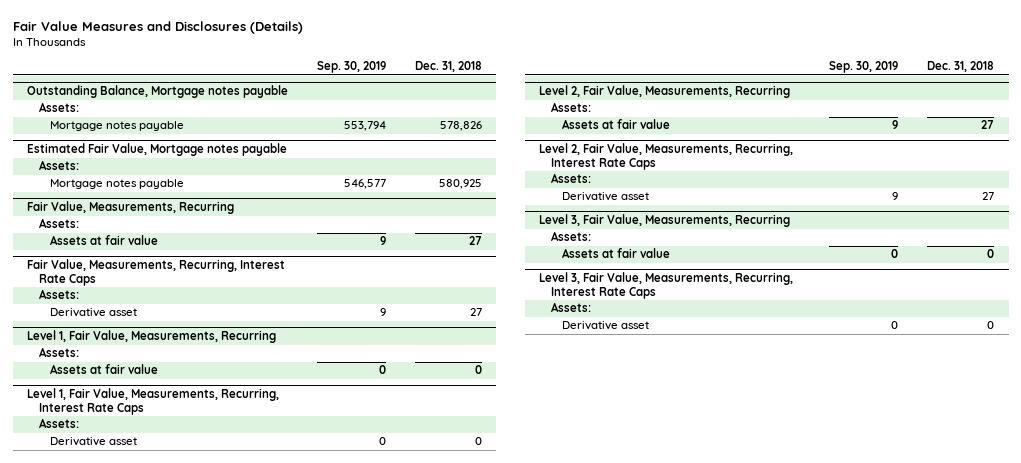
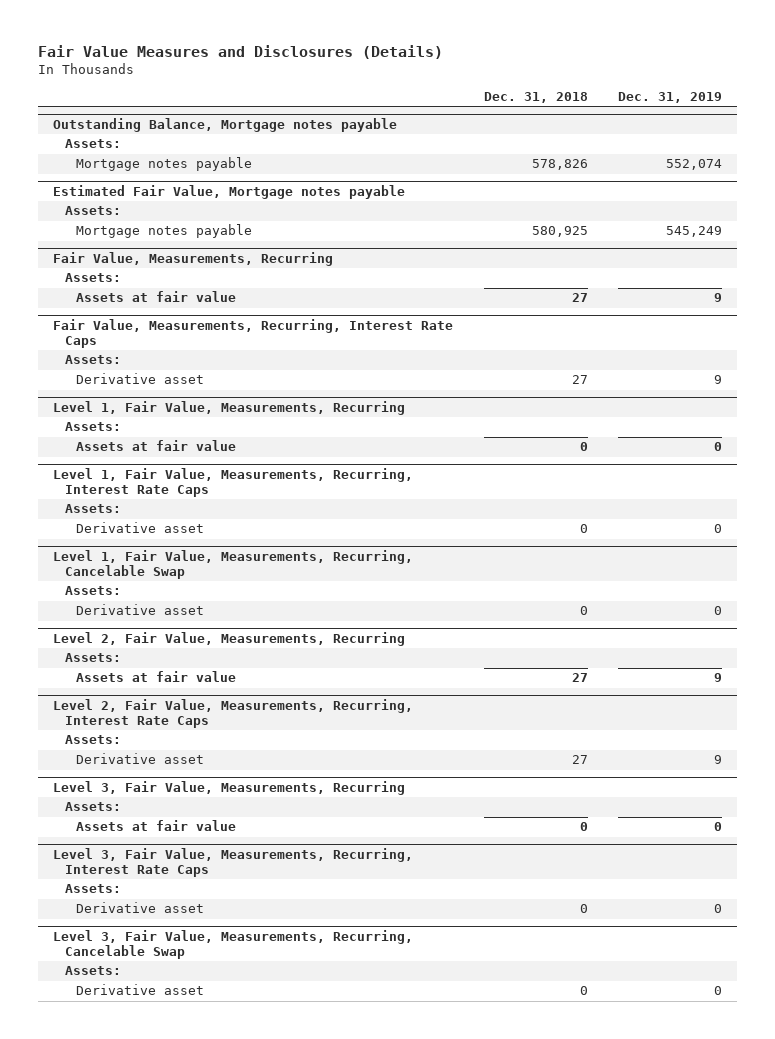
- | Sep. 30, 2019 | Dec. 31, 2018
+ | Dec. 31, 2018 | Dec. 31, 2019
+ Level 1, Fair Value, Measurements, Recurring, Cancelable Swap
+ Assets:
+ Derivative asset | 0 | 0
+ Level 3, Fair Value, Measurements, Recurring, Cancelable Swap
+ Assets:
+ Derivative asset | 0 | 0

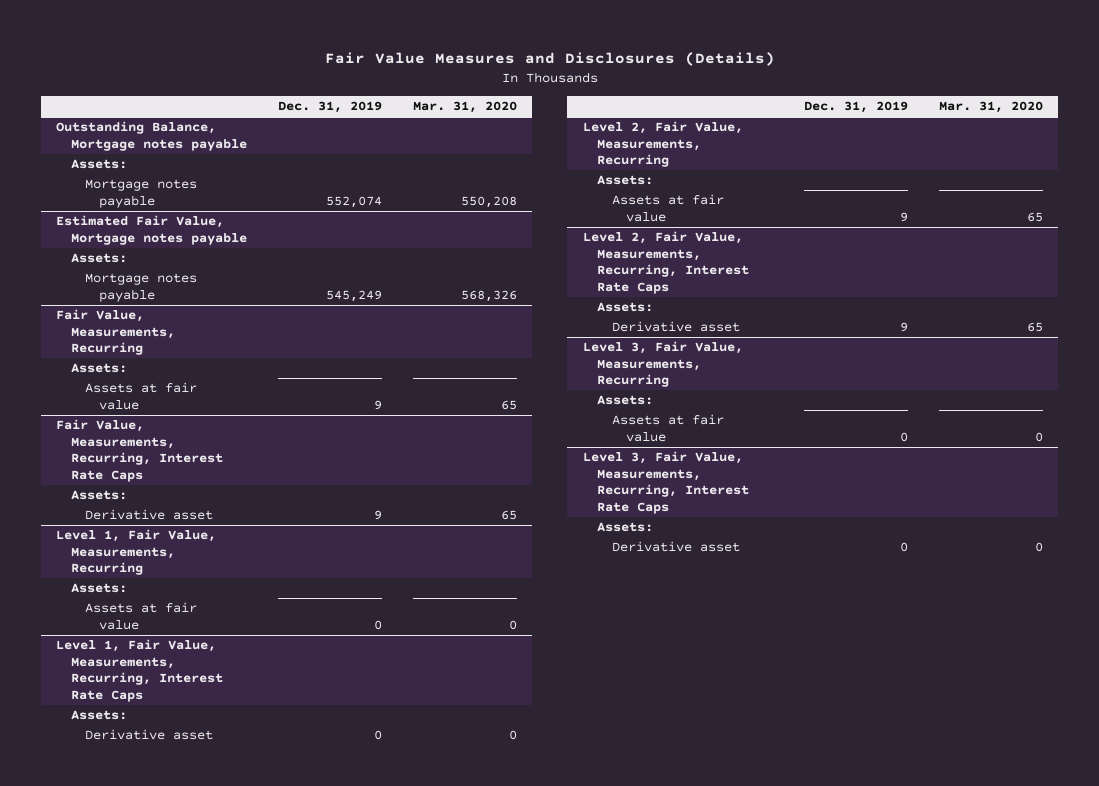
- | Dec. 31, 2018 | Dec. 31, 2019
+ | Dec. 31, 2019 | Mar. 31, 2020
- Level 1, Fair Value, Measurements, Recurring, Cancelable Swap
- Assets:
- Derivative asset | 0 | 0
- Level 3, Fair Value, Measurements, Recurring, Cancelable Swap
- Assets:
- Derivative asset | 0 | 0

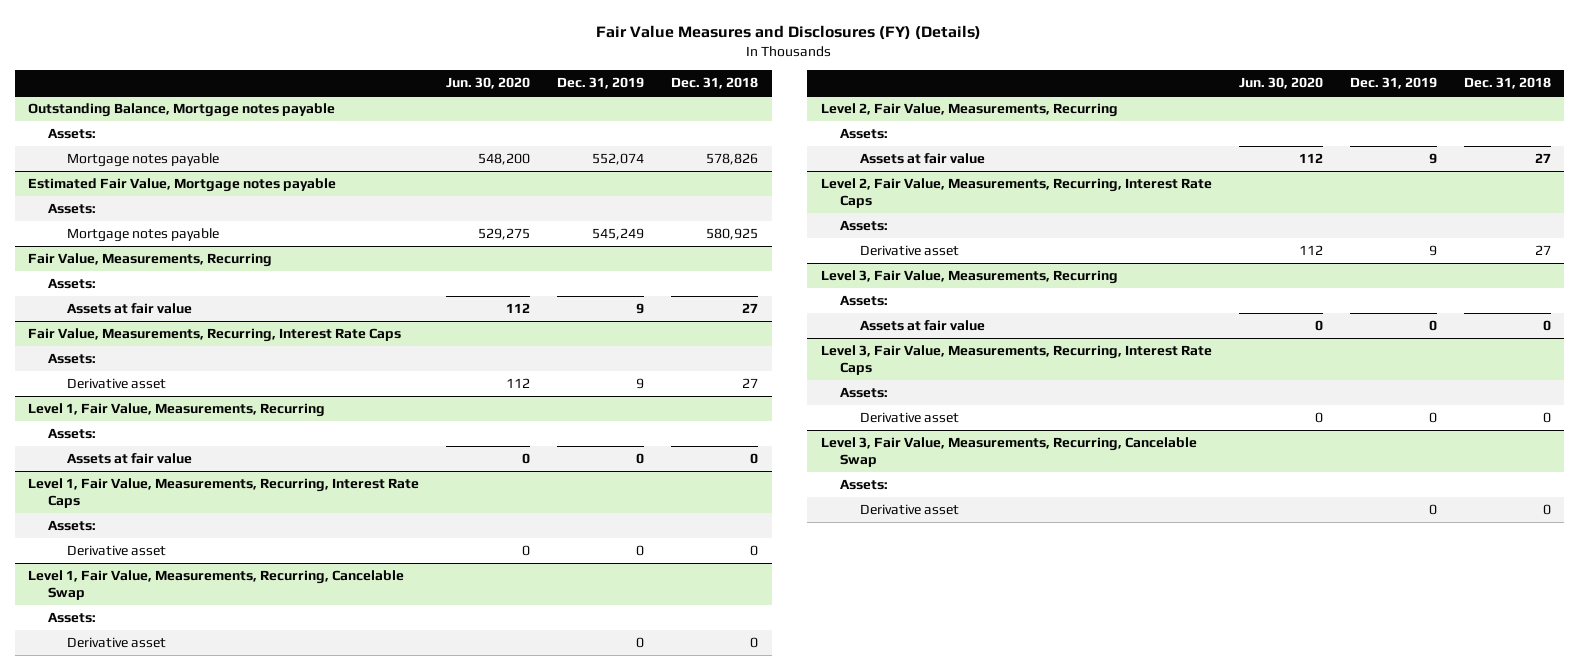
- Fair Value Measures and Disclosures (Details)
+ Fair Value Measures and Disclosures (FY) (Details)
- | Dec. 31, 2019 | Mar. 31, 2020
+ | Jun. 30, 2020 | Dec. 31, 2019 | Dec. 31, 2018
+ Level 1, Fair Value, Measurements, Recurring, Cancelable Swap
+ Assets:
+ Derivative asset | | 0 | 0
+ Level 3, Fair Value, Measurements, Recurring, Cancelable Swap
+ Assets:
+ Derivative asset | | 0 | 0

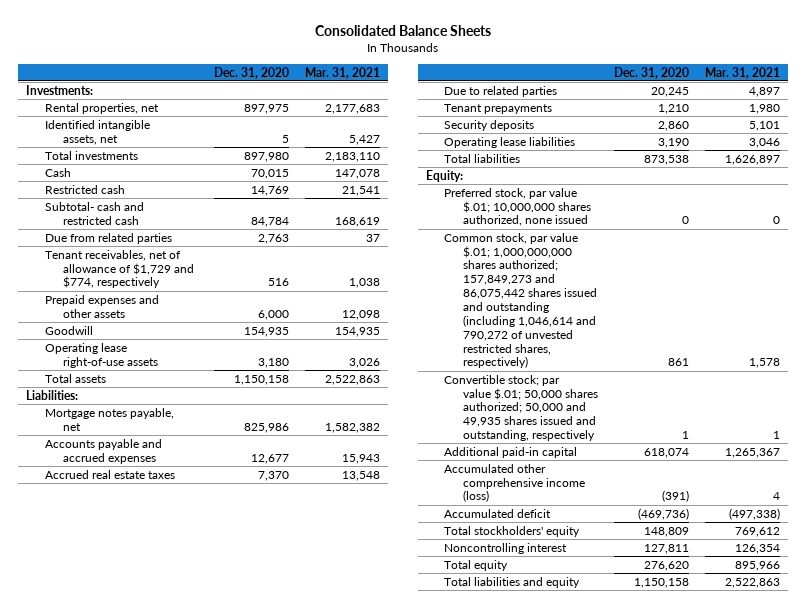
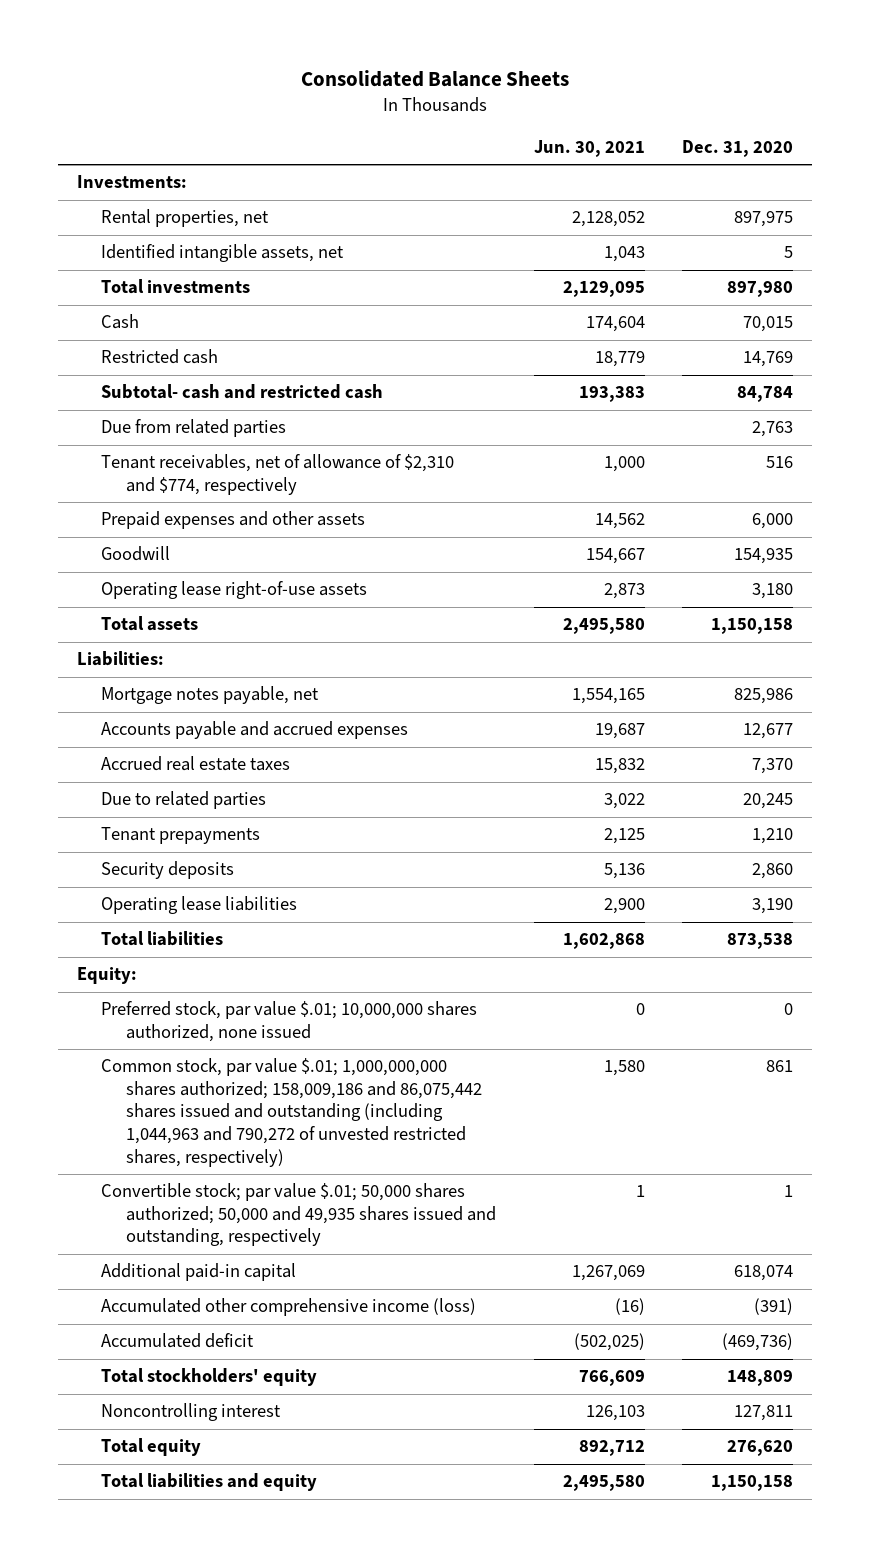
- | Dec. 31, 2020 | Mar. 31, 2021
+ | Jun. 30, 2021 | Dec. 31, 2020
- Tenant receivables, net of allowance of $1,729 and $774, respectively | 516 | 1,038
+ Tenant receivables, net of allowance of $2,310 and $774, respectively | 1,000 | 516
- Common stock, par value $.01; 1,000,000,000 shares authorized; 157,849,273 and 86,075,442 shares issued and outstanding (including 1,046,614 and 790,272 of unvested restricted shares, respectively) | 861 | 1,578
+ Common stock, par value $.01; 1,000,000,000 shares authorized; 158,009,186 and 86,075,442 shares issued and outstanding (including 1,044,963 and 790,272 of unvested restricted shares, respectively) | 1,580 | 861

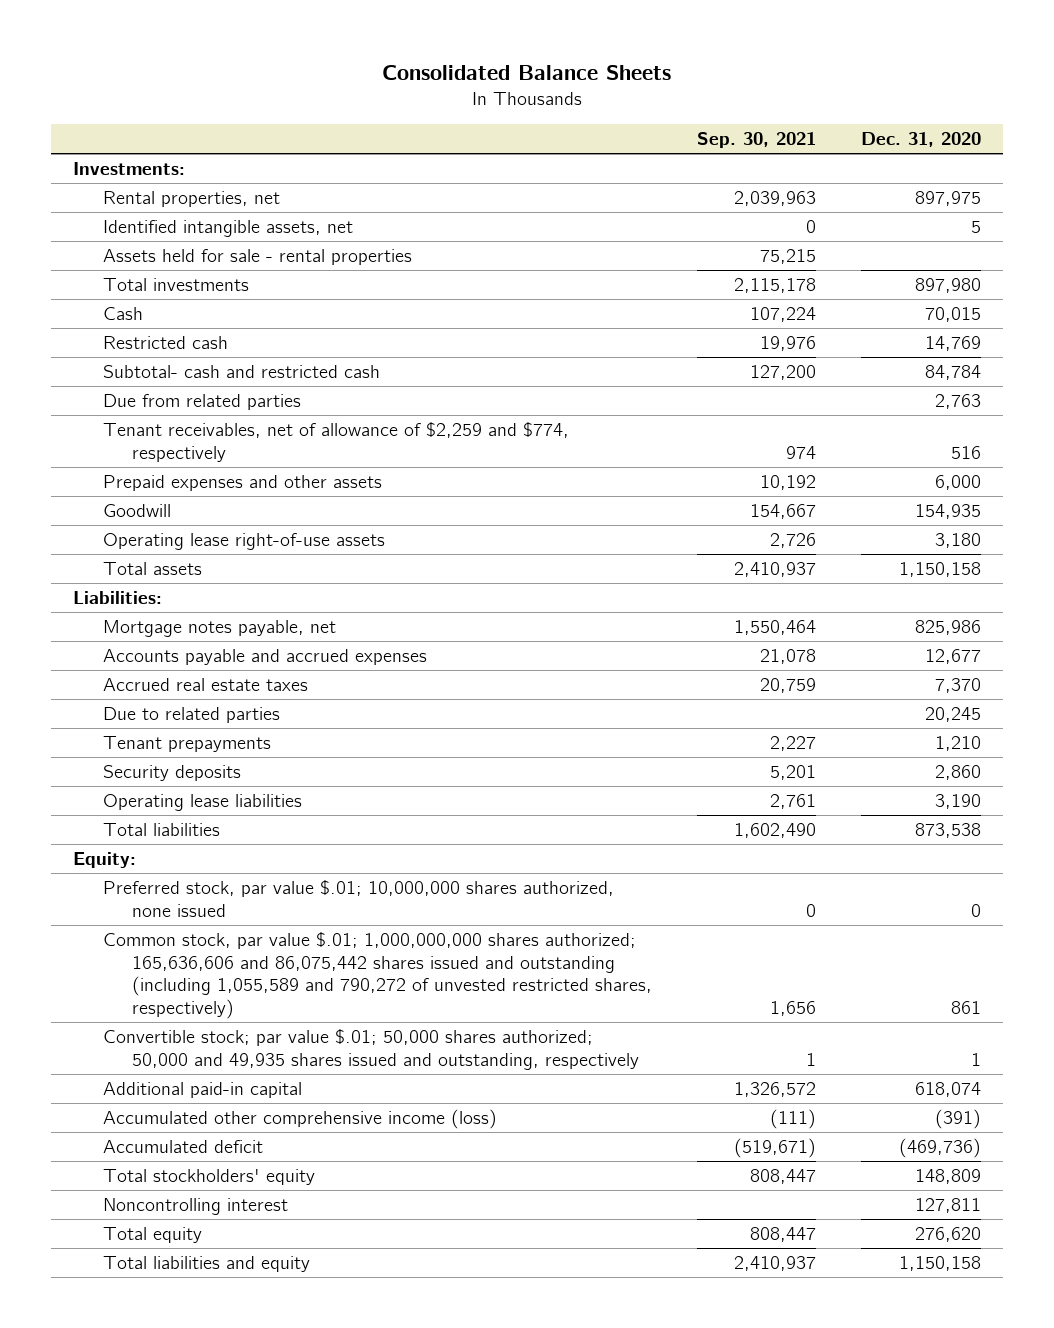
- | Jun. 30, 2021 | Dec. 31, 2020
+ | Sep. 30, 2021 | Dec. 31, 2020
+ Assets held for sale - rental properties | 75,215 |
- Tenant receivables, net of allowance of $2,310 and $774, respectively | 1,000 | 516
+ Tenant receivables, net of allowance of $2,259 and $774, respectively | 974 | 516
- Common stock, par value $.01; 1,000,000,000 shares authorized; 158,009,186 and 86,075,442 shares issued and outstanding (including 1,044,963 and 790,272 of unvested restricted shares, respectively) | 1,580 | 861
+ Common stock, par value $.01; 1,000,000,000 shares authorized; 165,636,606 and 86,075,442 shares issued and outstanding (including 1,055,589 and 790,272 of unvested restricted shares, respectively) | 1,656 | 861

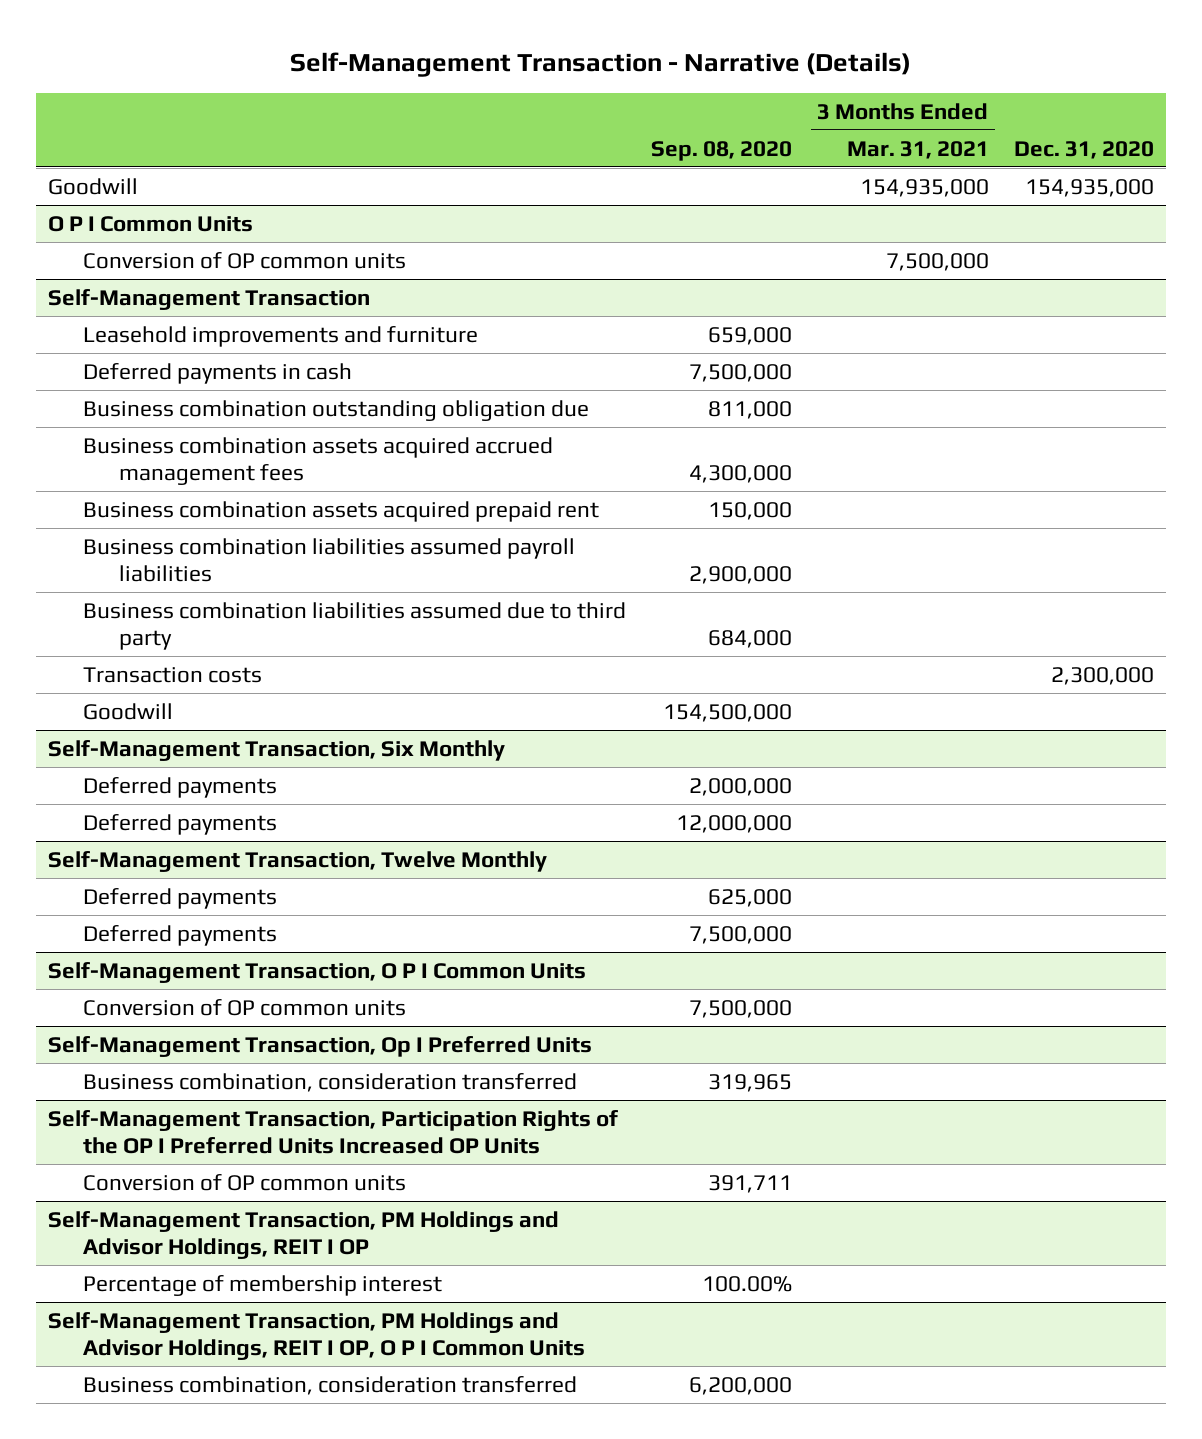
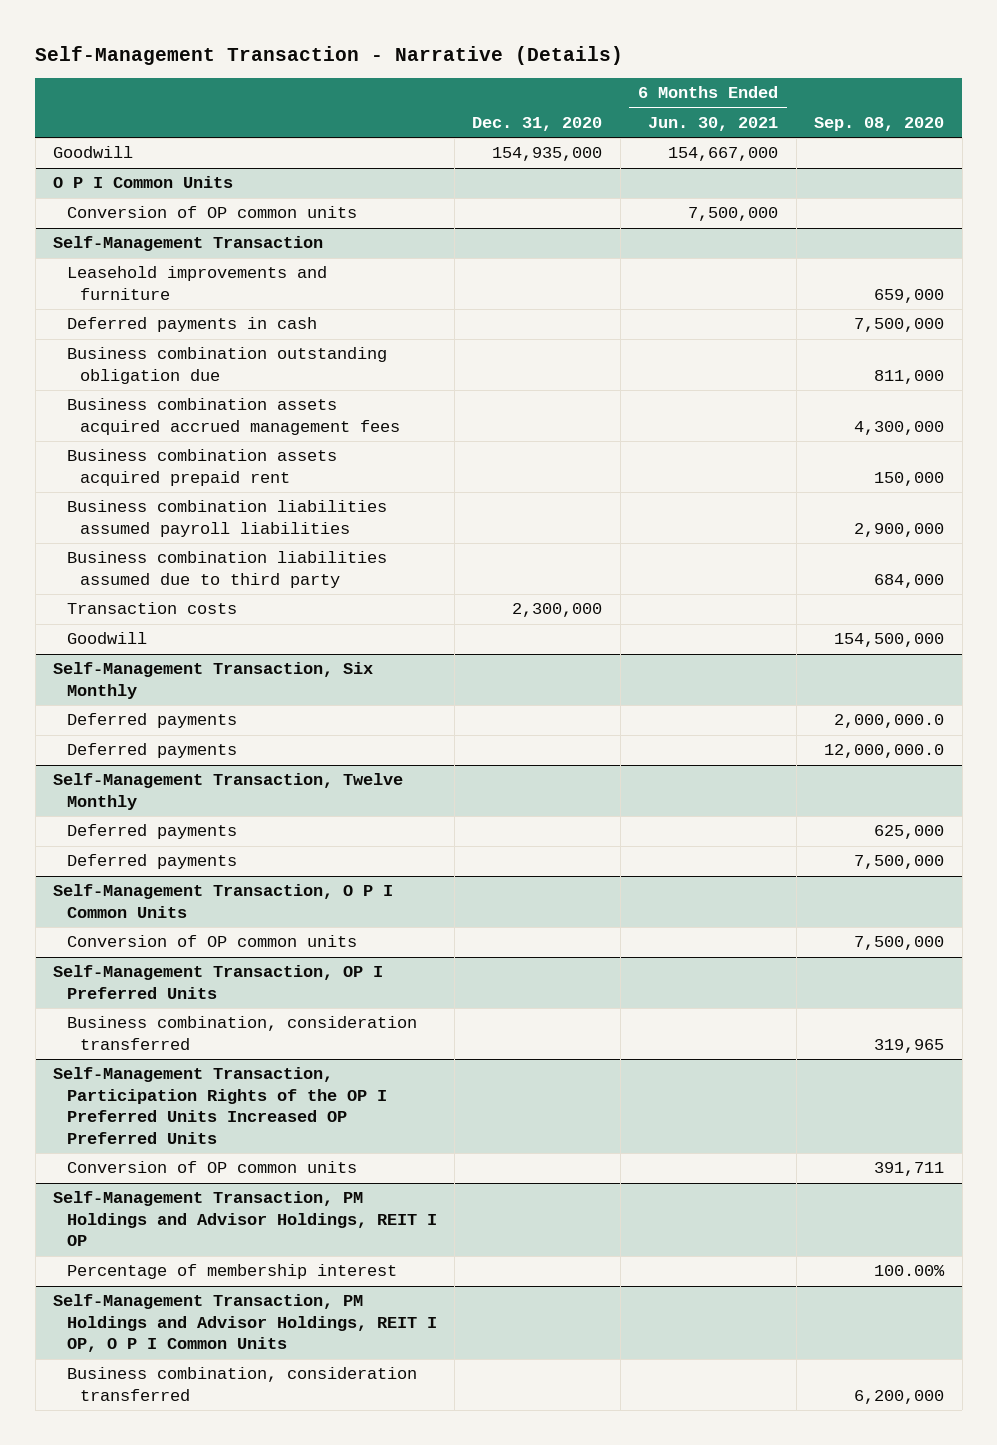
- | Sep. 08, 2020 | 3 Months Ended Mar. 31, 2021 | Dec. 31, 2020
+ | Dec. 31, 2020 | 6 Months Ended Jun. 30, 2021 | Sep. 08, 2020
@ Self-Management Transaction, Six Monthly
- Deferred payments | 2,000,000 | |
- Deferred payments | 12,000,000 | |
+ Deferred payments | | | 2,000,000.0
+ Deferred payments | | | 12,000,000.0
- Self-Management Transaction, Op I Preferred Units
+ Self-Management Transaction, OP I Preferred Units
- Self-Management Transaction, Participation Rights of the OP I Preferred Units Increased OP Units
+ Self-Management Transaction, Participation Rights of the OP I Preferred Units Increased OP Preferred Units

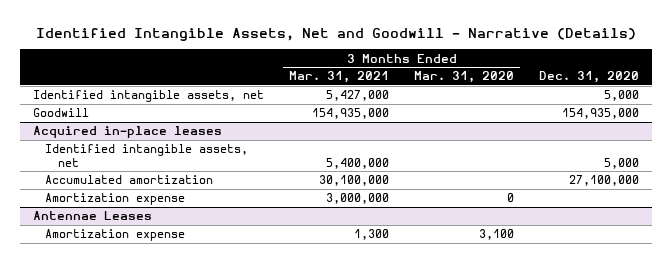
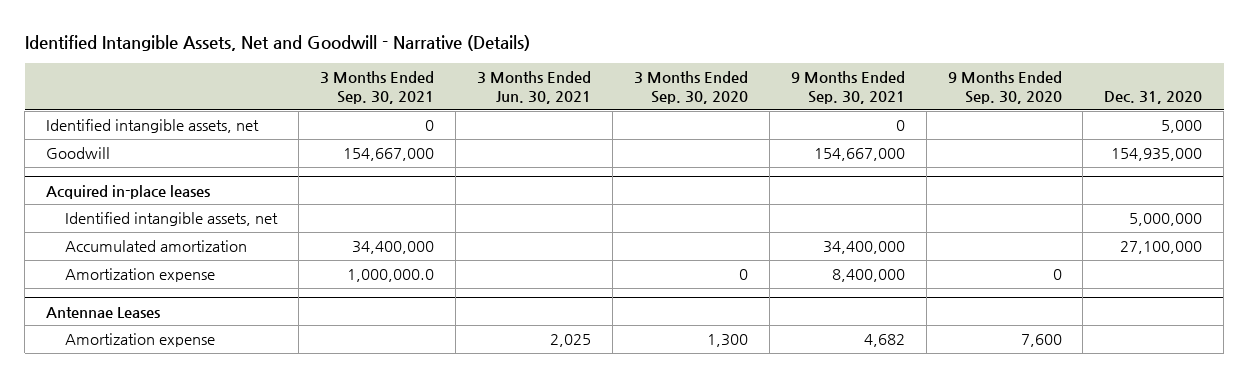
- | 3 Months Ended Mar. 31, 2021 | 3 Months Ended Mar. 31, 2020 | Dec. 31, 2020
+ | 3 Months Ended Sep. 30, 2021 | 3 Months Ended Jun. 30, 2021 | 3 Months Ended Sep. 30, 2020 | 9 Months Ended Sep. 30, 2021 | 9 Months Ended Sep. 30, 2020 | Dec. 31, 2020
@ Acquired in-place leases
- Identified intangible assets, net | 5,400,000 | | 5,000
+ Identified intangible assets, net | | | | | | 5,000,000

